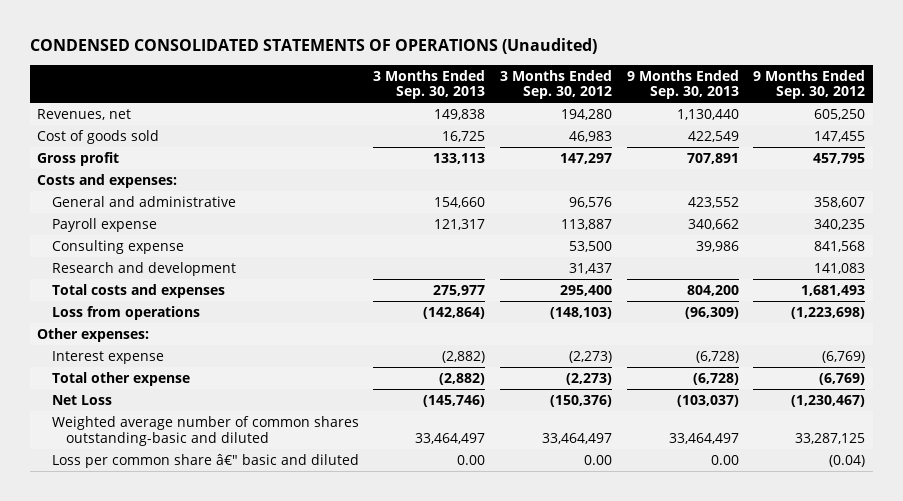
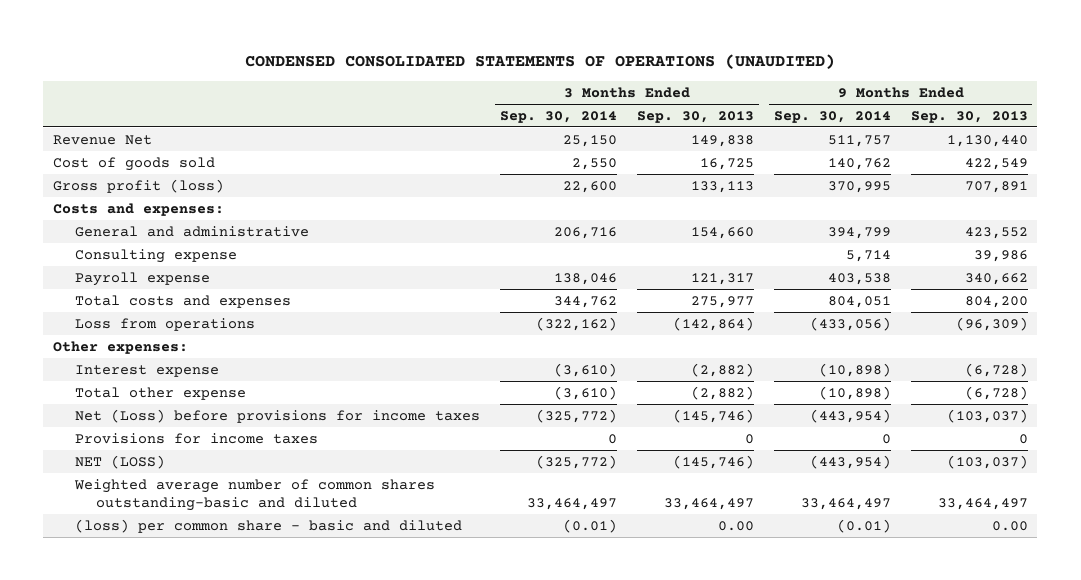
- CONDENSED CONSOLIDATED STATEMENTS OF OPERATIONS (Unaudited)
+ CONDENSED CONSOLIDATED STATEMENTS OF OPERATIONS (UNAUDITED)
- | 3 Months Ended Sep. 30, 2013 | 3 Months Ended Sep. 30, 2012 | 9 Months Ended Sep. 30, 2013 | 9 Months Ended Sep. 30, 2012
+ | 3 Months Ended Sep. 30, 2014 | 3 Months Ended Sep. 30, 2013 | 9 Months Ended Sep. 30, 2014 | 9 Months Ended Sep. 30, 2013
- Revenues, net | 149,838 | 194,280 | 1,130,440 | 605,250
+ Revenue Net | 25,150 | 149,838 | 511,757 | 1,130,440
- Gross profit | 133,113 | 147,297 | 707,891 | 457,795
+ Gross profit (loss) | 22,600 | 133,113 | 370,995 | 707,891
- Research and development | | 31,437 | | 141,083
moved down: Payroll expense | 138,046 | 121,317 | 403,538 | 340,662
- Net Loss | (145,746) | (150,376) | (103,037) | (1,230,467)
+ Net (Loss) before provisions for income taxes | (325,772) | (145,746) | (443,954) | (103,037)
+ Provisions for income taxes | 0 | 0 | 0 | 0
+ NET (LOSS) | (325,772) | (145,746) | (443,954) | (103,037)
- Loss per common share â€" basic and diluted | 0.00 | 0.00 | 0.00 | (0.04)
+ (loss) per common share - basic and diluted | (0.01) | 0.00 | (0.01) | 0.00

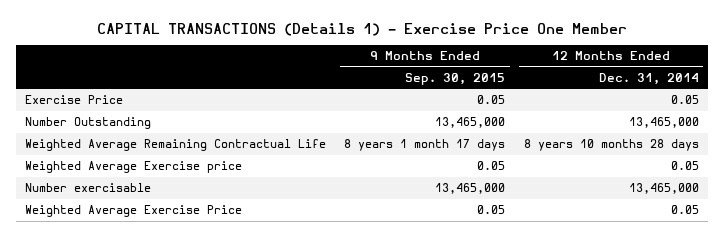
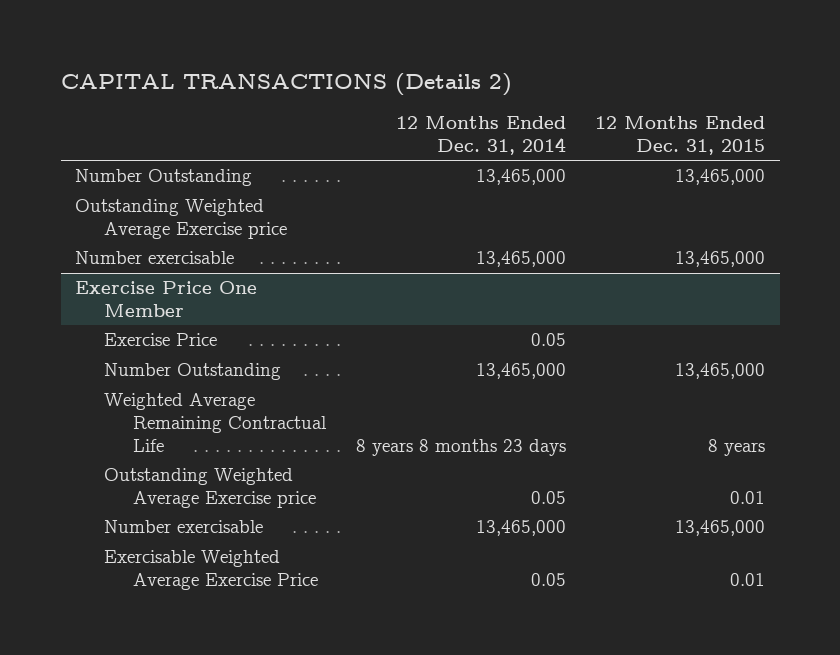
- CAPITAL TRANSACTIONS (Details 1) - Exercise Price One Member
+ CAPITAL TRANSACTIONS (Details 2)
- | 9 Months Ended Sep. 30, 2015 | 12 Months Ended Dec. 31, 2014
+ | 12 Months Ended Dec. 31, 2014 | 12 Months Ended Dec. 31, 2015
+ Number Outstanding | 13,465,000 | 13,465,000
+ Outstanding Weighted Average Exercise price
+ Number exercisable | 13,465,000 | 13,465,000
+ Exercise Price One Member
- Weighted Average Remaining Contractual Life | 8 years 1 month 17 days | 8 years 10 months 28 days
- Weighted Average Exercise price | 0.05 | 0.05
+ Weighted Average Remaining Contractual Life | 8 years 8 months 23 days | 8 years
+ Outstanding Weighted Average Exercise price | 0.05 | 0.01
- Weighted Average Exercise Price | 0.05 | 0.05
+ Exercisable Weighted Average Exercise Price | 0.05 | 0.01

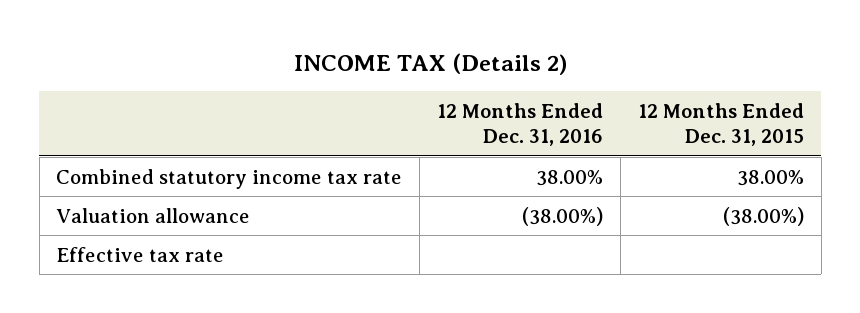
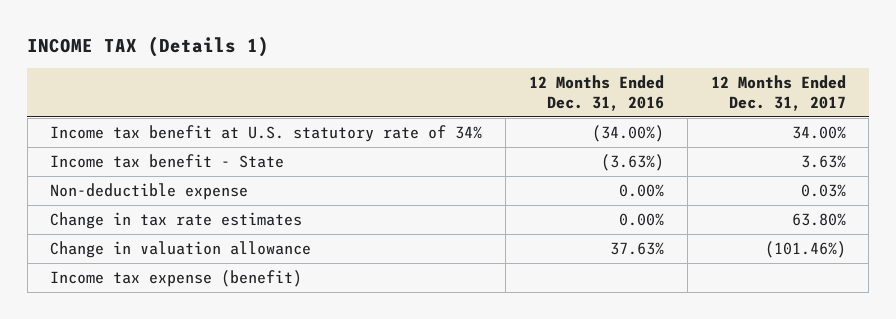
- INCOME TAX (Details 2)
+ INCOME TAX (Details 1)
- | 12 Months Ended Dec. 31, 2016 | 12 Months Ended Dec. 31, 2015
+ | 12 Months Ended Dec. 31, 2016 | 12 Months Ended Dec. 31, 2017
- Combined statutory income tax rate | 38.00% | 38.00%
- Valuation allowance | (38.00%) | (38.00%)
- Effective tax rate
+ Income tax benefit at U.S. statutory rate of 34% | (34.00%) | 34.00%
+ Income tax benefit - State | (3.63%) | 3.63%
+ Non-deductible expense | 0.00% | 0.03%
+ Change in tax rate estimates | 0.00% | 63.80%
+ Change in valuation allowance | 37.63% | (101.46%)
+ Income tax expense (benefit)

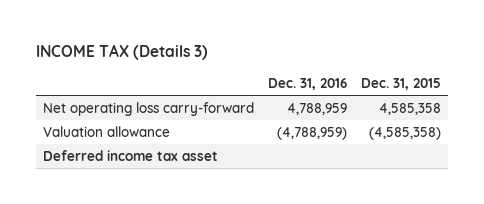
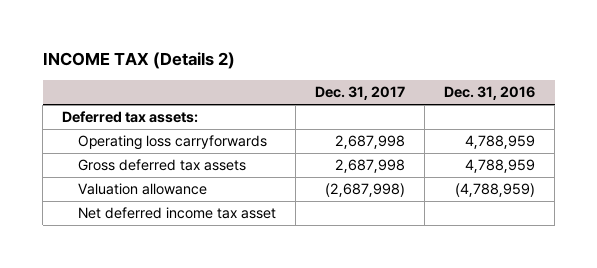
- INCOME TAX (Details 3)
+ INCOME TAX (Details 2)
- | Dec. 31, 2016 | Dec. 31, 2015
+ | Dec. 31, 2017 | Dec. 31, 2016
- Net operating loss carry-forward | 4,788,959 | 4,585,358
+ Deferred tax assets:
+ Operating loss carryforwards | 2,687,998 | 4,788,959
+ Gross deferred tax assets | 2,687,998 | 4,788,959
- Deferred income tax asset
+ Net deferred income tax asset

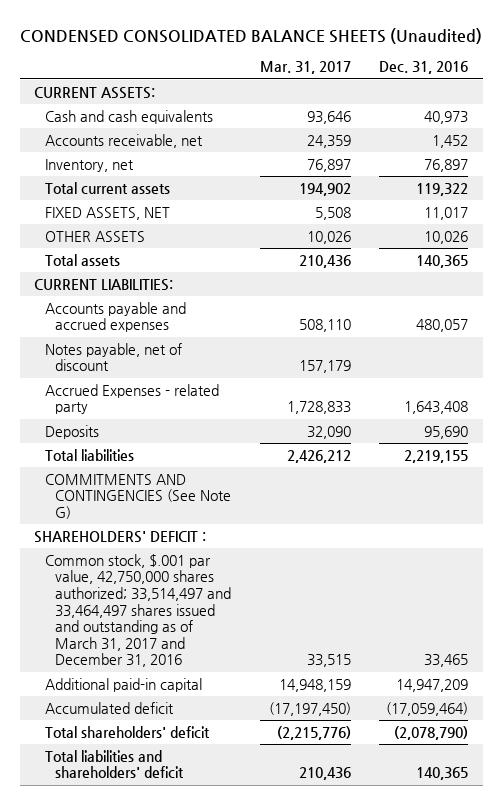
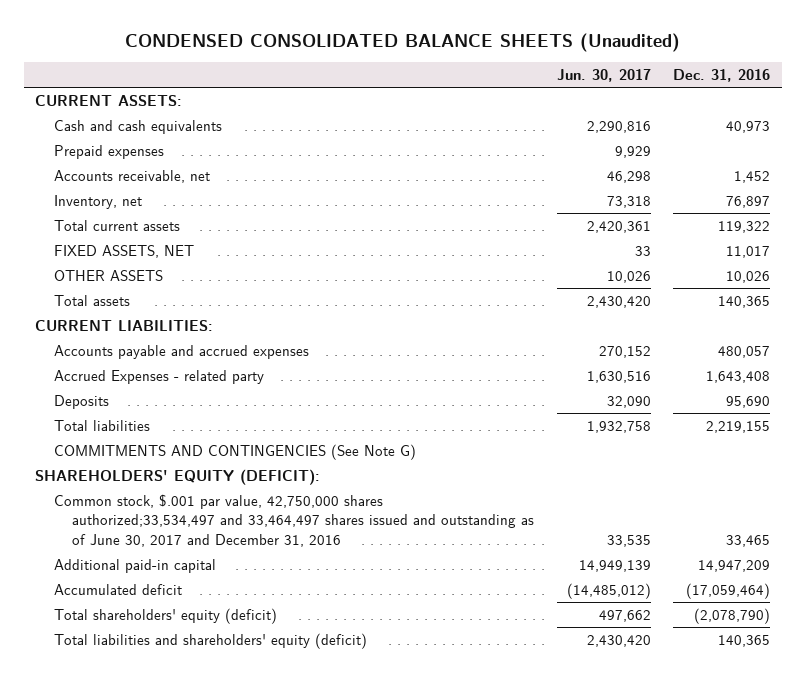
- | Mar. 31, 2017 | Dec. 31, 2016
+ | Jun. 30, 2017 | Dec. 31, 2016
+ Prepaid expenses | 9,929 |
- Notes payable, net of discount | 157,179 |
- SHAREHOLDERS' DEFICIT :
- Common stock, $.001 par value, 42,750,000 shares authorized; 33,514,497 and 33,464,497 shares issued and outstanding as of March 31, 2017 and December 31, 2016 | 33,515 | 33,465
+ SHAREHOLDERS' EQUITY (DEFICIT):
+ Common stock, $.001 par value, 42,750,000 shares authorized;33,534,497 and 33,464,497 shares issued and outstanding as of June 30, 2017 and December 31, 2016 | 33,535 | 33,465
- Total shareholders' deficit | (2,215,776) | (2,078,790)
- Total liabilities and shareholders' deficit | 210,436 | 140,365
+ Total shareholders' equity (deficit) | 497,662 | (2,078,790)
+ Total liabilities and shareholders' equity (deficit) | 2,430,420 | 140,365

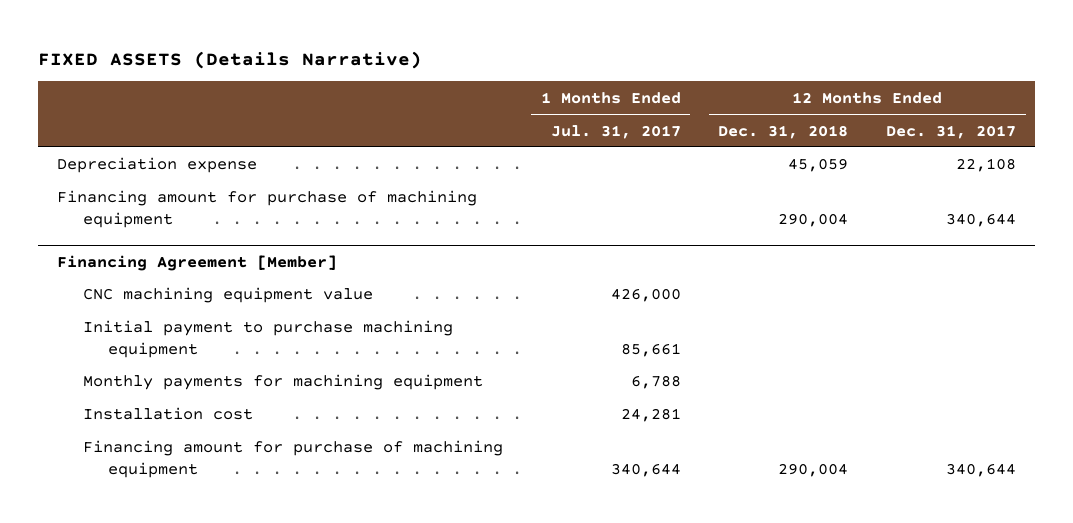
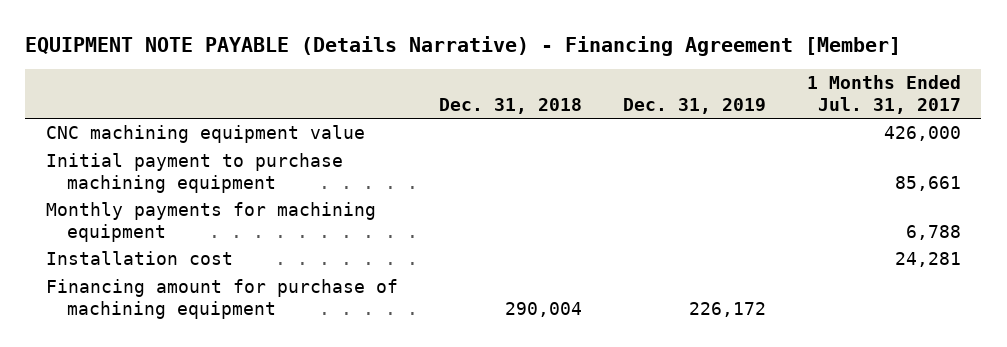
- FIXED ASSETS (Details Narrative)
+ EQUIPMENT NOTE PAYABLE (Details Narrative) - Financing Agreement [Member]
- | 1 Months Ended Jul. 31, 2017 | 12 Months Ended Dec. 31, 2018 | 12 Months Ended Dec. 31, 2017
+ | Dec. 31, 2018 | Dec. 31, 2019 | 1 Months Ended Jul. 31, 2017
- Depreciation expense | | 45,059 | 22,108
- Financing Agreement [Member]
- Financing amount for purchase of machining equipment | 340,644 | 290,004 | 340,644
moved down: Financing amount for purchase of machining equipment | 290,004 | 226,172 |

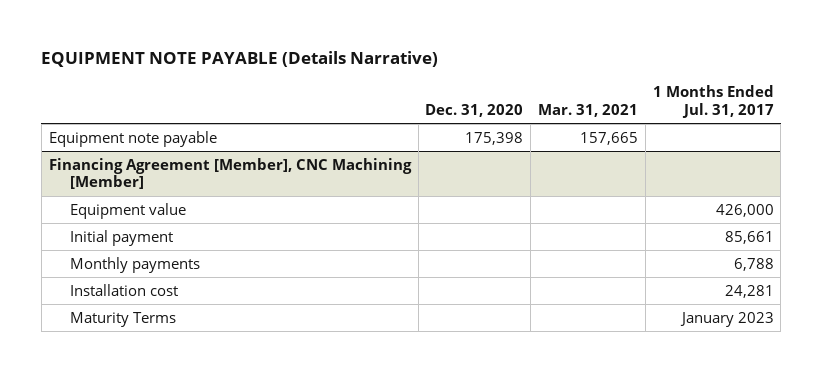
- EQUIPMENT NOTE PAYABLE (Details Narrative) - Financing Agreement [Member]
+ EQUIPMENT NOTE PAYABLE (Details Narrative)
- | Dec. 31, 2018 | Dec. 31, 2019 | 1 Months Ended Jul. 31, 2017
+ | Dec. 31, 2020 | Mar. 31, 2021 | 1 Months Ended Jul. 31, 2017
- CNC machining equipment value | | | 426,000
- Initial payment to purchase machining equipment | | | 85,661
- Monthly payments for machining equipment | | | 6,788
+ Equipment note payable | 175,398 | 157,665 |
+ Financing Agreement [Member], CNC Machining [Member]
+ Equipment value | | | 426,000
+ Initial payment | | | 85,661
+ Monthly payments | | | 6,788
- Financing amount for purchase of machining equipment | 290,004 | 226,172 |
+ Maturity Terms | | | January 2023

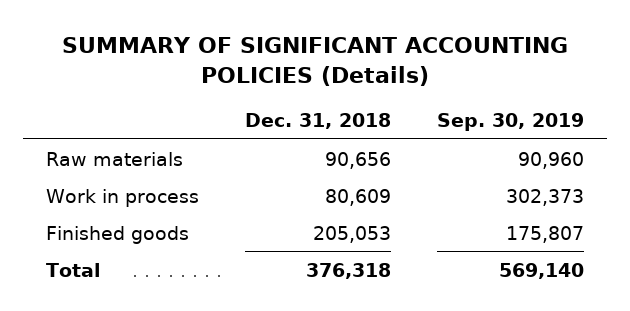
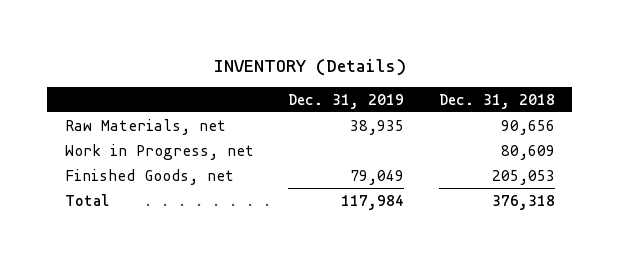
- SUMMARY OF SIGNIFICANT ACCOUNTING POLICIES (Details)
+ INVENTORY (Details)
- | Dec. 31, 2018 | Sep. 30, 2019
+ | Dec. 31, 2019 | Dec. 31, 2018
- Raw materials | 90,656 | 90,960
- Work in process | 80,609 | 302,373
- Finished goods | 205,053 | 175,807
+ Raw Materials, net | 38,935 | 90,656
+ Work in Progress, net | | 80,609
+ Finished Goods, net | 79,049 | 205,053

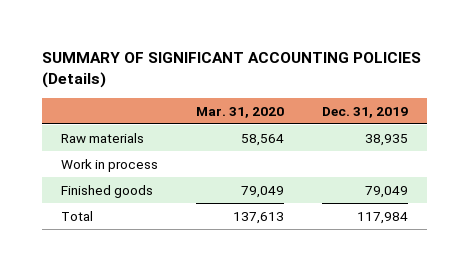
- INVENTORY (Details)
+ SUMMARY OF SIGNIFICANT ACCOUNTING POLICIES (Details)
- | Dec. 31, 2019 | Dec. 31, 2018
+ | Mar. 31, 2020 | Dec. 31, 2019
- Raw Materials, net | 38,935 | 90,656
- Work in Progress, net | | 80,609
- Finished Goods, net | 79,049 | 205,053
+ Raw materials | 58,564 | 38,935
+ Work in process
+ Finished goods | 79,049 | 79,049

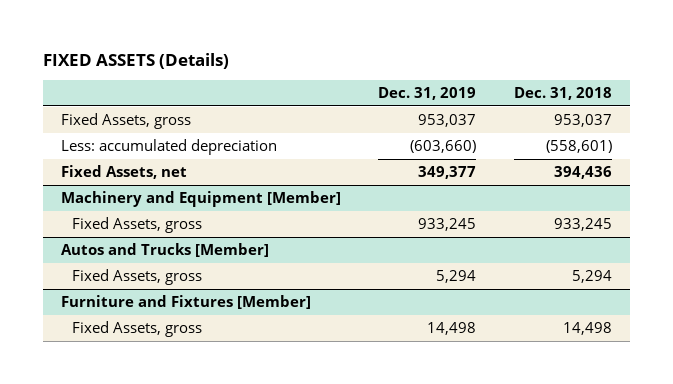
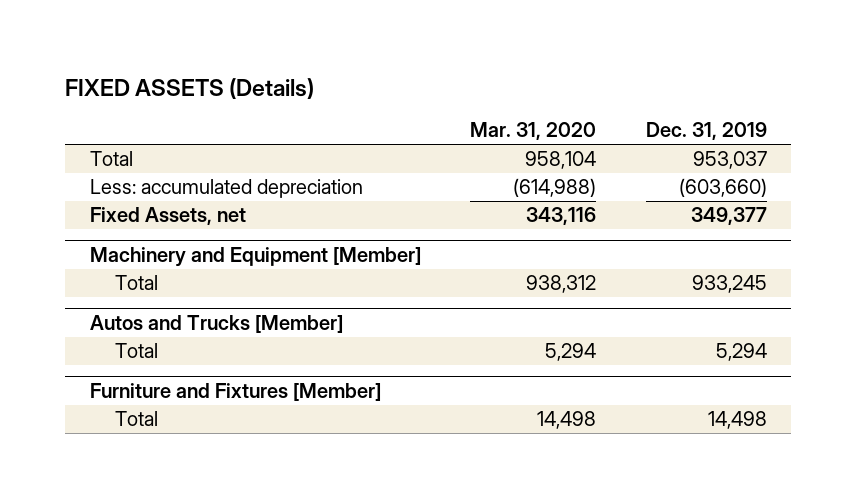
- | Dec. 31, 2019 | Dec. 31, 2018
+ | Mar. 31, 2020 | Dec. 31, 2019
- Fixed Assets, gross | 953,037 | 953,037
+ Total | 958,104 | 953,037
@ Machinery and Equipment [Member]
- Fixed Assets, gross | 933,245 | 933,245
+ Total | 938,312 | 933,245
@ Autos and Trucks [Member]
- Fixed Assets, gross | 5,294 | 5,294
+ Total | 5,294 | 5,294
@ Furniture and Fixtures [Member]
- Fixed Assets, gross | 14,498 | 14,498
+ Total | 14,498 | 14,498

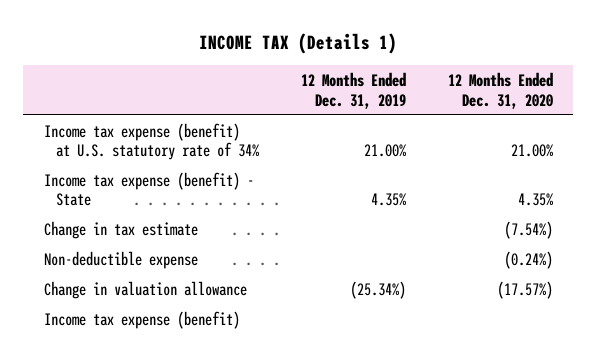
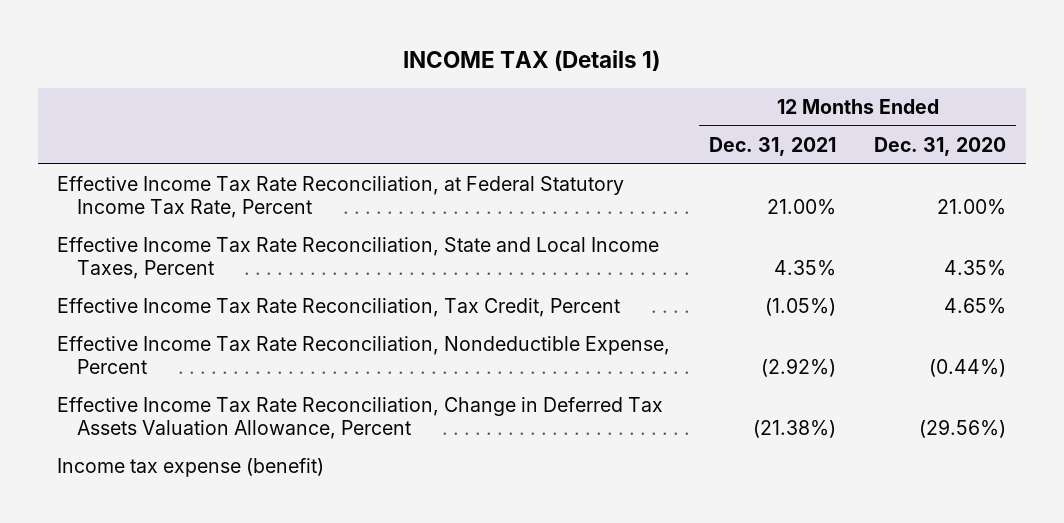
- | 12 Months Ended Dec. 31, 2019 | 12 Months Ended Dec. 31, 2020
+ | 12 Months Ended Dec. 31, 2021 | 12 Months Ended Dec. 31, 2020
- Income tax expense (benefit) at U.S. statutory rate of 34% | 21.00% | 21.00%
- Income tax expense (benefit) - State | 4.35% | 4.35%
- Change in tax estimate | | (7.54%)
- Non-deductible expense | | (0.24%)
- Change in valuation allowance | (25.34%) | (17.57%)
+ Effective Income Tax Rate Reconciliation, at Federal Statutory Income Tax Rate, Percent | 21.00% | 21.00%
+ Effective Income Tax Rate Reconciliation, State and Local Income Taxes, Percent | 4.35% | 4.35%
+ Effective Income Tax Rate Reconciliation, Tax Credit, Percent | (1.05%) | 4.65%
+ Effective Income Tax Rate Reconciliation, Nondeductible Expense, Percent | (2.92%) | (0.44%)
+ Effective Income Tax Rate Reconciliation, Change in Deferred Tax Assets Valuation Allowance, Percent | (21.38%) | (29.56%)

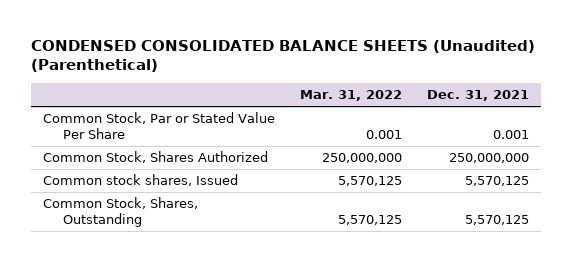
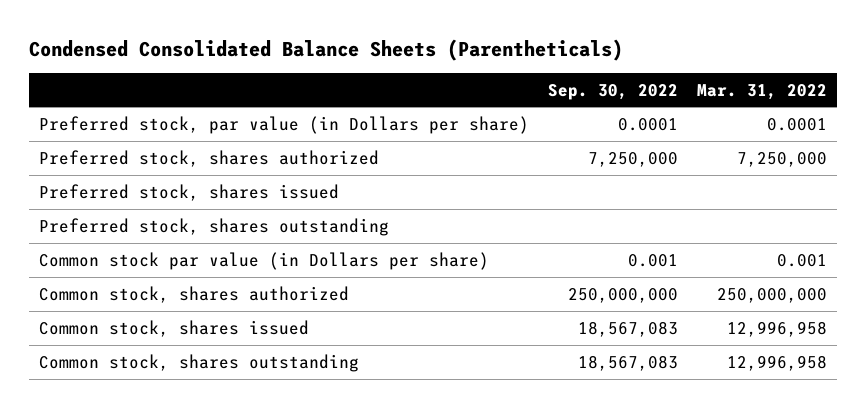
- CONDENSED CONSOLIDATED BALANCE SHEETS (Unaudited) (Parenthetical)
+ Condensed Consolidated Balance Sheets (Parentheticals)
- | Mar. 31, 2022 | Dec. 31, 2021
+ | Sep. 30, 2022 | Mar. 31, 2022
- Common Stock, Par or Stated Value Per Share | 0.001 | 0.001
- Common Stock, Shares Authorized | 250,000,000 | 250,000,000
- Common stock shares, Issued | 5,570,125 | 5,570,125
- Common Stock, Shares, Outstanding | 5,570,125 | 5,570,125
+ Preferred stock, par value (in Dollars per share) | 0.0001 | 0.0001
+ Preferred stock, shares authorized | 7,250,000 | 7,250,000
+ Preferred stock, shares issued
+ Preferred stock, shares outstanding
+ Common stock par value (in Dollars per share) | 0.001 | 0.001
+ Common stock, shares authorized | 250,000,000 | 250,000,000
+ Common stock, shares issued | 18,567,083 | 12,996,958
+ Common stock, shares outstanding | 18,567,083 | 12,996,958

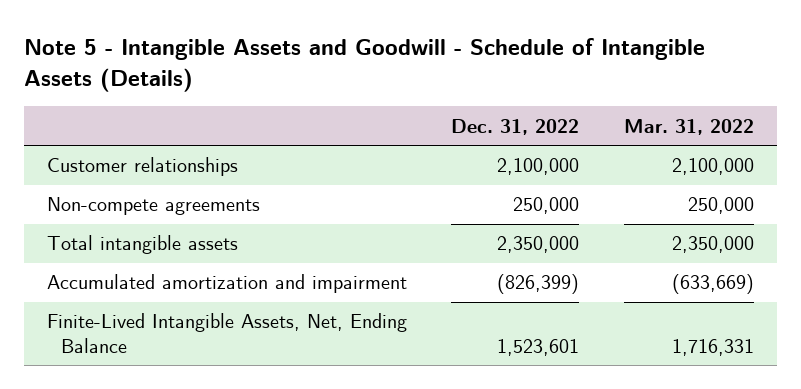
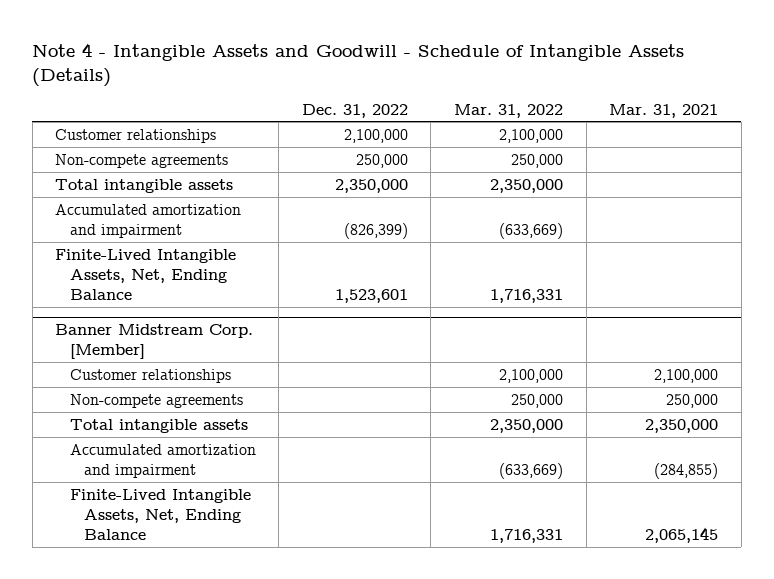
- Note 5 - Intangible Assets and Goodwill - Schedule of Intangible Assets (Details)
+ Note 4 - Intangible Assets and Goodwill - Schedule of Intangible Assets (Details)
- | Dec. 31, 2022 | Mar. 31, 2022
+ | Dec. 31, 2022 | Mar. 31, 2022 | Mar. 31, 2021
+ Banner Midstream Corp. [Member]
+ Customer relationships | | 2,100,000 | 2,100,000
+ Non-compete agreements | | 250,000 | 250,000
+ Total intangible assets | | 2,350,000 | 2,350,000
+ Accumulated amortization and impairment | | (633,669) | (284,855)
+ Finite-Lived Intangible Assets, Net, Ending Balance | | 1,716,331 | 2,065,145

